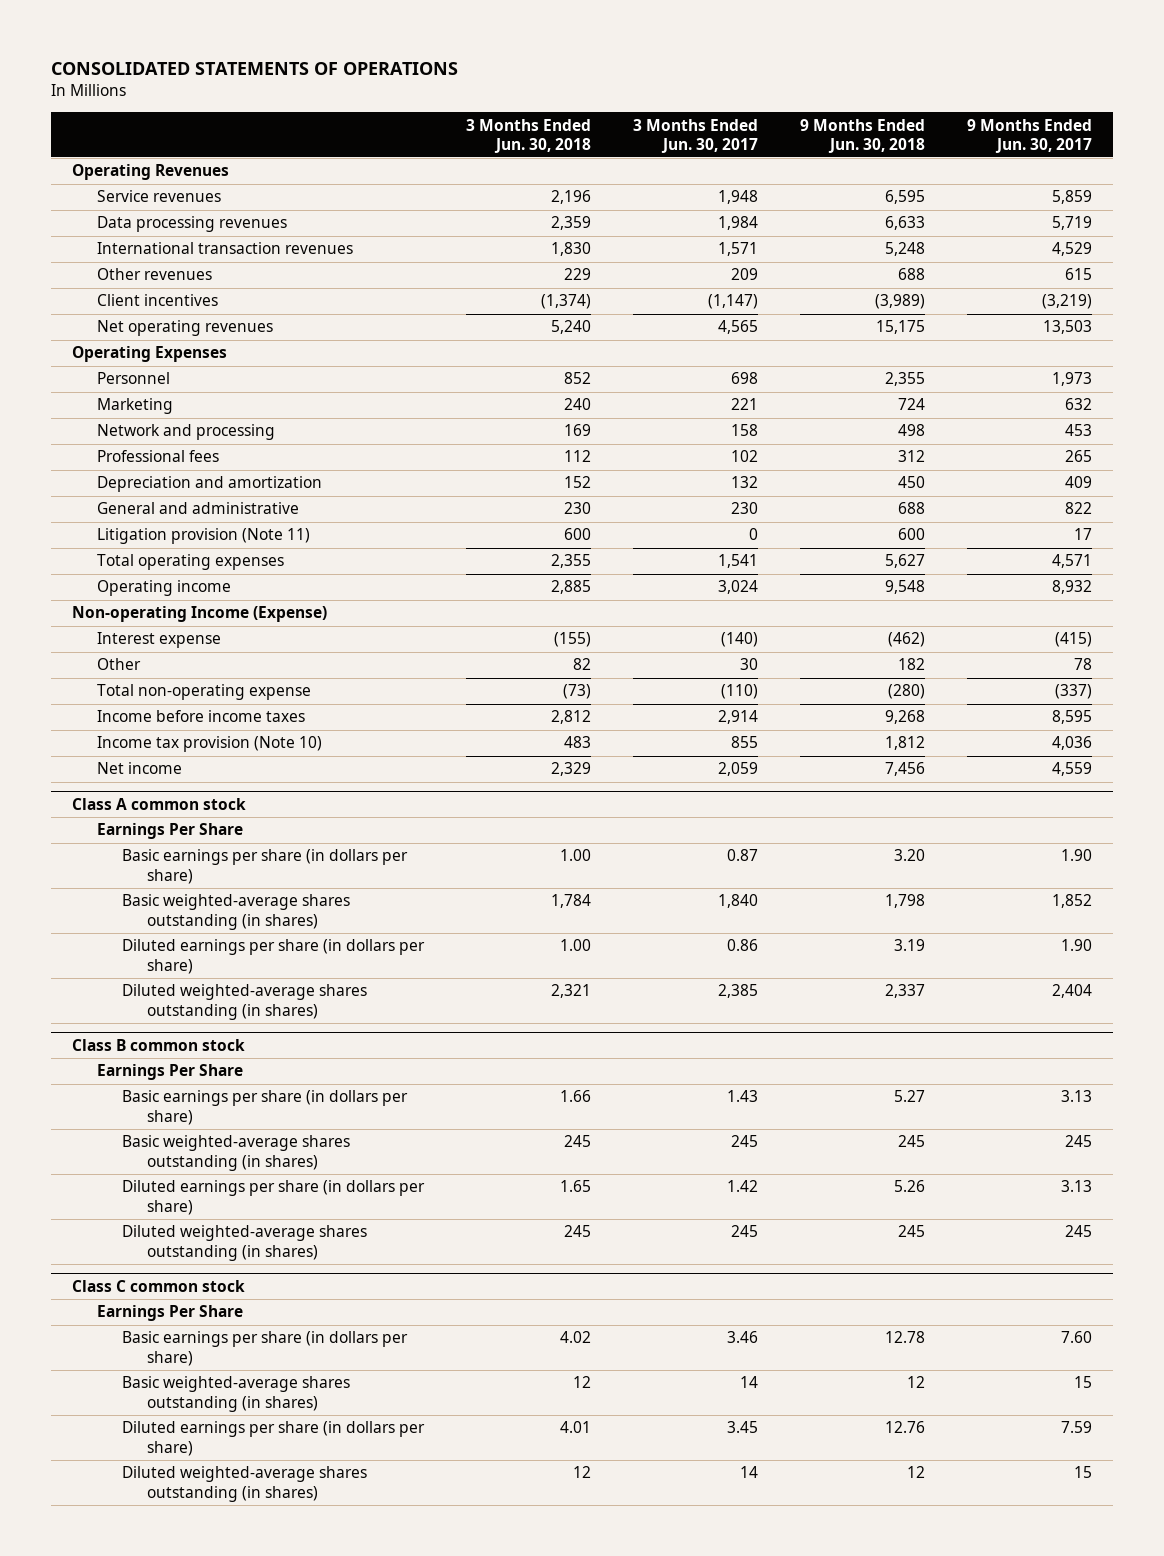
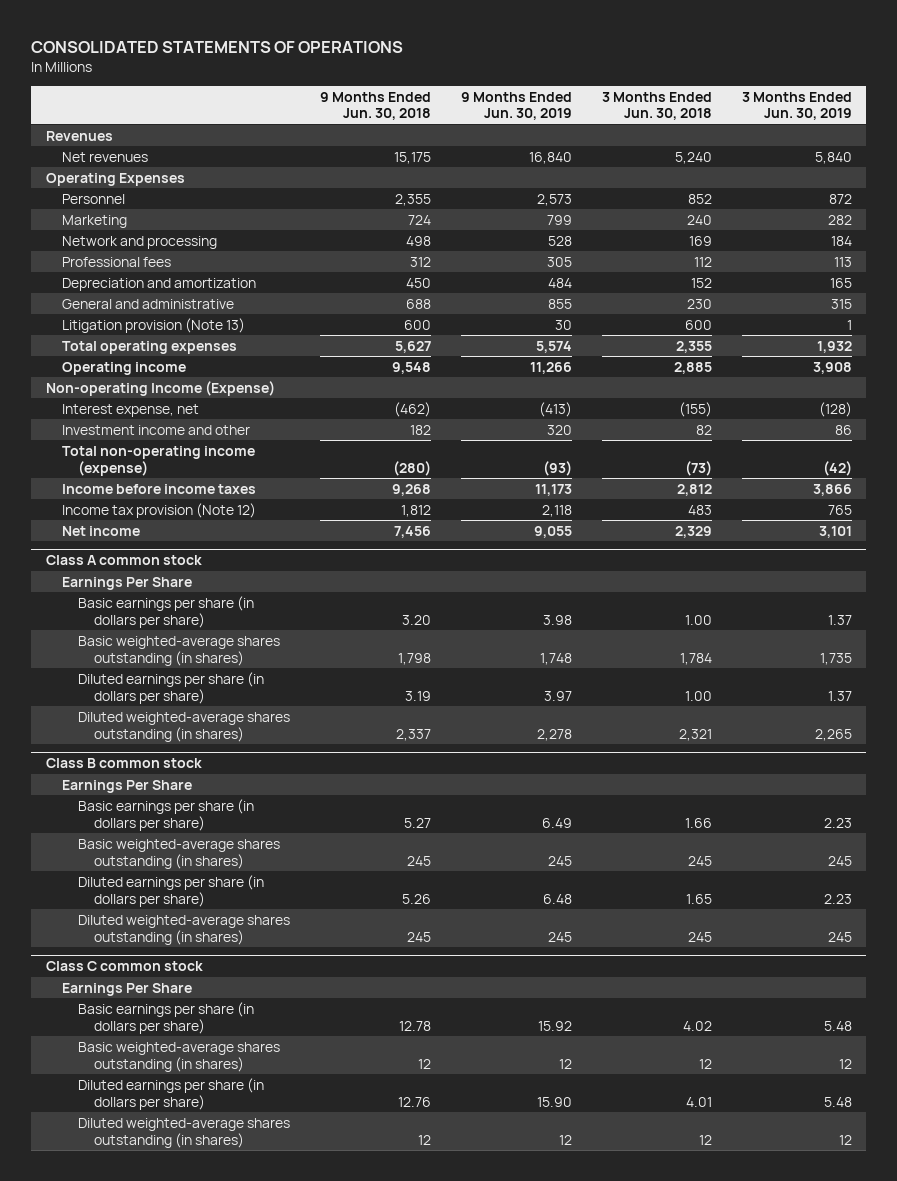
- | 3 Months Ended Jun. 30, 2018 | 3 Months Ended Jun. 30, 2017 | 9 Months Ended Jun. 30, 2018 | 9 Months Ended Jun. 30, 2017
+ | 9 Months Ended Jun. 30, 2018 | 9 Months Ended Jun. 30, 2019 | 3 Months Ended Jun. 30, 2018 | 3 Months Ended Jun. 30, 2019
- Operating Revenues
- Service revenues | 2,196 | 1,948 | 6,595 | 5,859
- Data processing revenues | 2,359 | 1,984 | 6,633 | 5,719
- International transaction revenues | 1,830 | 1,571 | 5,248 | 4,529
- Other revenues | 229 | 209 | 688 | 615
- Client incentives | (1,374) | (1,147) | (3,989) | (3,219)
- Net operating revenues | 5,240 | 4,565 | 15,175 | 13,503
+ Revenues
+ Net revenues | 15,175 | 16,840 | 5,240 | 5,840
- Litigation provision (Note 11) | 600 | 0 | 600 | 17
+ Litigation provision (Note 13) | 600 | 30 | 600 | 1
- Interest expense | (155) | (140) | (462) | (415)
- Other | 82 | 30 | 182 | 78
- Total non-operating expense | (73) | (110) | (280) | (337)
+ Interest expense, net | (462) | (413) | (155) | (128)
+ Investment income and other | 182 | 320 | 82 | 86
+ Total non-operating income (expense) | (280) | (93) | (73) | (42)
- Income tax provision (Note 10) | 483 | 855 | 1,812 | 4,036
+ Income tax provision (Note 12) | 1,812 | 2,118 | 483 | 765

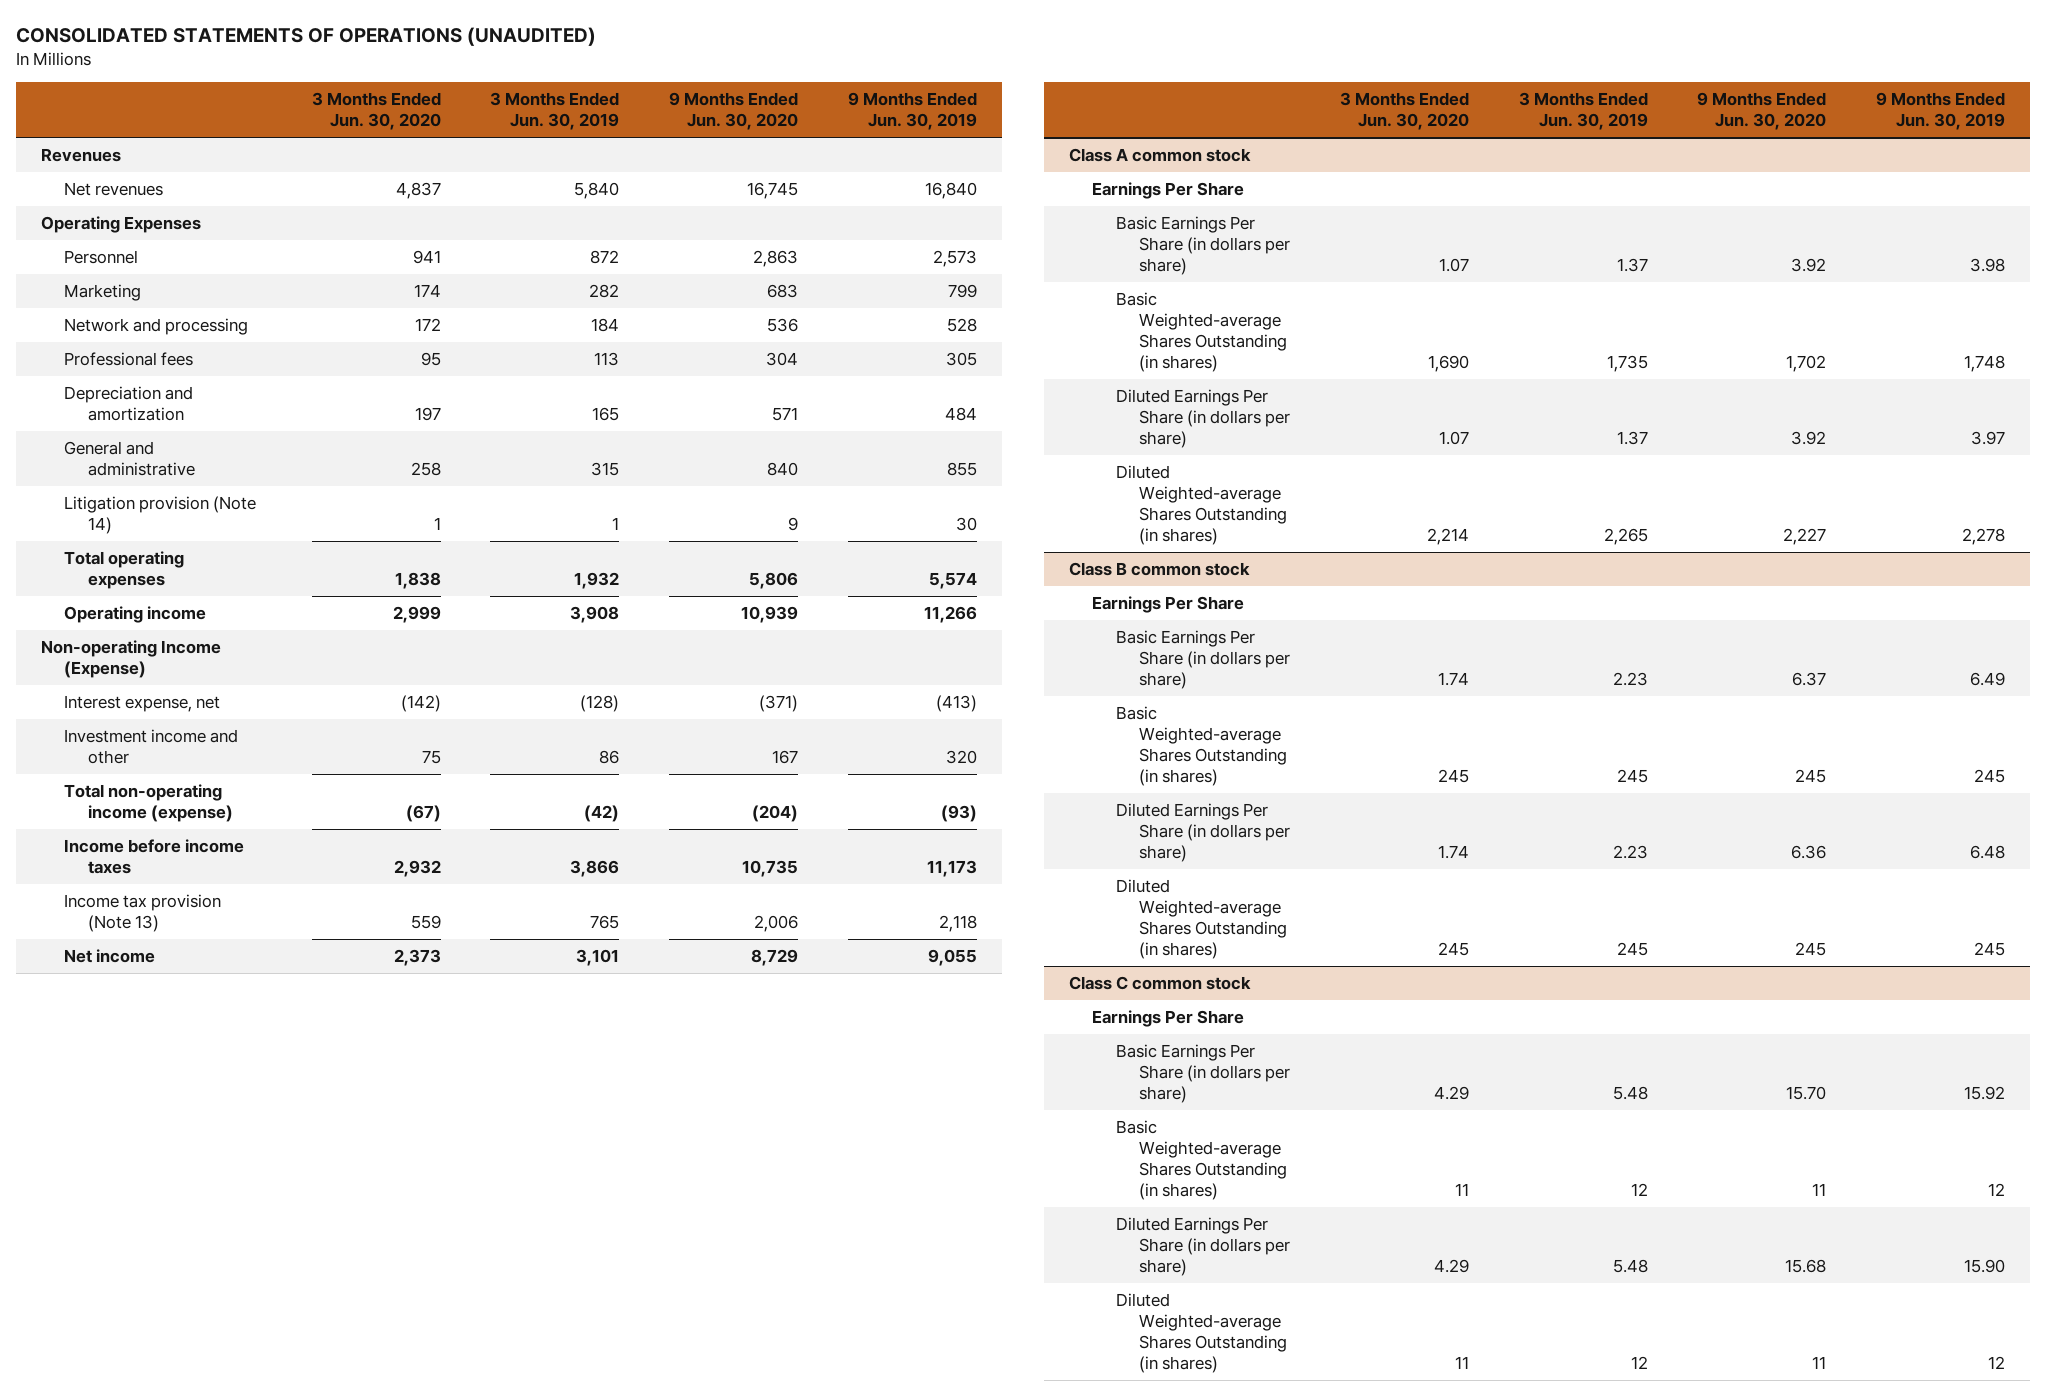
- CONSOLIDATED STATEMENTS OF OPERATIONS
+ CONSOLIDATED STATEMENTS OF OPERATIONS (UNAUDITED)
- | 9 Months Ended Jun. 30, 2018 | 9 Months Ended Jun. 30, 2019 | 3 Months Ended Jun. 30, 2018 | 3 Months Ended Jun. 30, 2019
+ | 3 Months Ended Jun. 30, 2020 | 3 Months Ended Jun. 30, 2019 | 9 Months Ended Jun. 30, 2020 | 9 Months Ended Jun. 30, 2019
- Litigation provision (Note 13) | 600 | 30 | 600 | 1
+ Litigation provision (Note 14) | 1 | 1 | 9 | 30
- Income tax provision (Note 12) | 1,812 | 2,118 | 483 | 765
+ Income tax provision (Note 13) | 559 | 765 | 2,006 | 2,118
@ Class A common stock
- Basic earnings per share (in dollars per share) | 3.20 | 3.98 | 1.00 | 1.37
- Basic weighted-average shares outstanding (in shares) | 1,798 | 1,748 | 1,784 | 1,735
- Diluted earnings per share (in dollars per share) | 3.19 | 3.97 | 1.00 | 1.37
- Diluted weighted-average shares outstanding (in shares) | 2,337 | 2,278 | 2,321 | 2,265
+ Basic Earnings Per Share (in dollars per share) | 1.07 | 1.37 | 3.92 | 3.98
+ Basic Weighted-average Shares Outstanding (in shares) | 1,690 | 1,735 | 1,702 | 1,748
+ Diluted Earnings Per Share (in dollars per share) | 1.07 | 1.37 | 3.92 | 3.97
+ Diluted Weighted-average Shares Outstanding (in shares) | 2,214 | 2,265 | 2,227 | 2,278
@ Class B common stock
- Basic earnings per share (in dollars per share) | 5.27 | 6.49 | 1.66 | 2.23
- Basic weighted-average shares outstanding (in shares) | 245 | 245 | 245 | 245
- Diluted earnings per share (in dollars per share) | 5.26 | 6.48 | 1.65 | 2.23
- Diluted weighted-average shares outstanding (in shares) | 245 | 245 | 245 | 245
+ Basic Earnings Per Share (in dollars per share) | 1.74 | 2.23 | 6.37 | 6.49
+ Basic Weighted-average Shares Outstanding (in shares) | 245 | 245 | 245 | 245
+ Diluted Earnings Per Share (in dollars per share) | 1.74 | 2.23 | 6.36 | 6.48
+ Diluted Weighted-average Shares Outstanding (in shares) | 245 | 245 | 245 | 245
@ Class C common stock
- Basic earnings per share (in dollars per share) | 12.78 | 15.92 | 4.02 | 5.48
- Basic weighted-average shares outstanding (in shares) | 12 | 12 | 12 | 12
- Diluted earnings per share (in dollars per share) | 12.76 | 15.90 | 4.01 | 5.48
- Diluted weighted-average shares outstanding (in shares) | 12 | 12 | 12 | 12
+ Basic Earnings Per Share (in dollars per share) | 4.29 | 5.48 | 15.70 | 15.92
+ Basic Weighted-average Shares Outstanding (in shares) | 11 | 12 | 11 | 12
+ Diluted Earnings Per Share (in dollars per share) | 4.29 | 5.48 | 15.68 | 15.90
+ Diluted Weighted-average Shares Outstanding (in shares) | 11 | 12 | 11 | 12

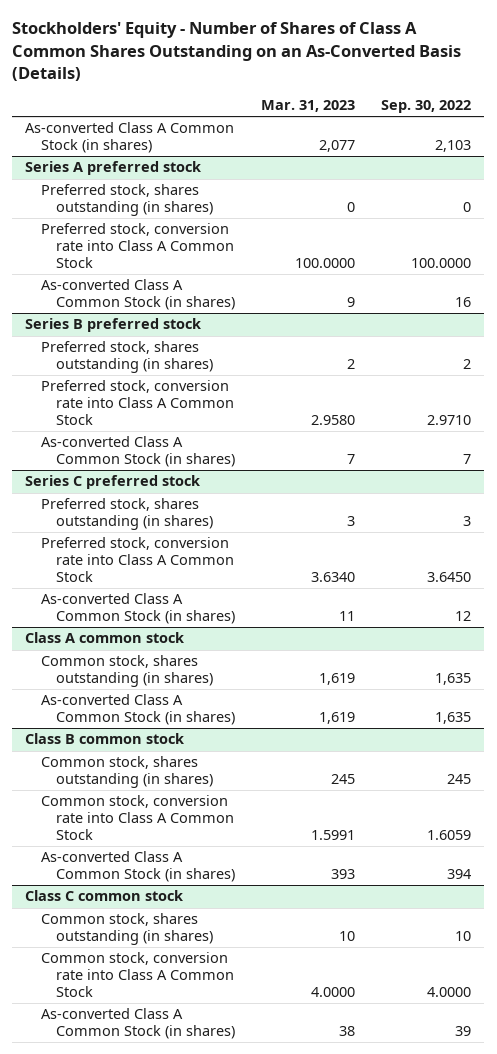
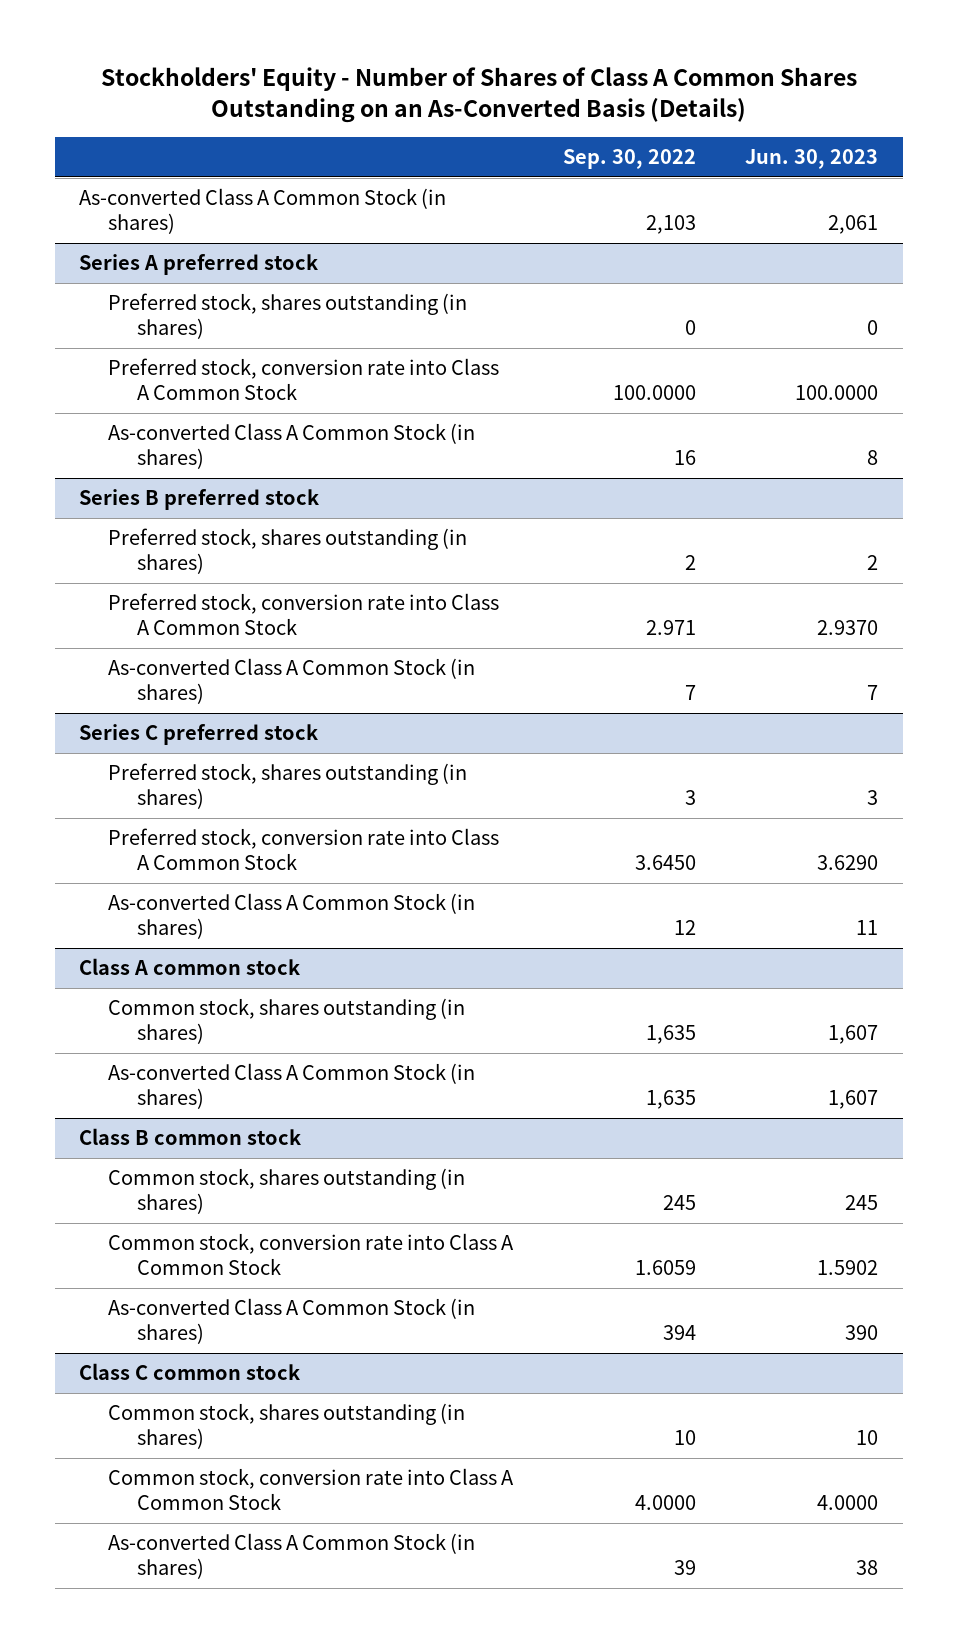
- | Mar. 31, 2023 | Sep. 30, 2022
+ | Sep. 30, 2022 | Jun. 30, 2023
@ Series B preferred stock
- Preferred stock, conversion rate into Class A Common Stock | 2.9580 | 2.9710
+ Preferred stock, conversion rate into Class A Common Stock | 2.971 | 2.9370

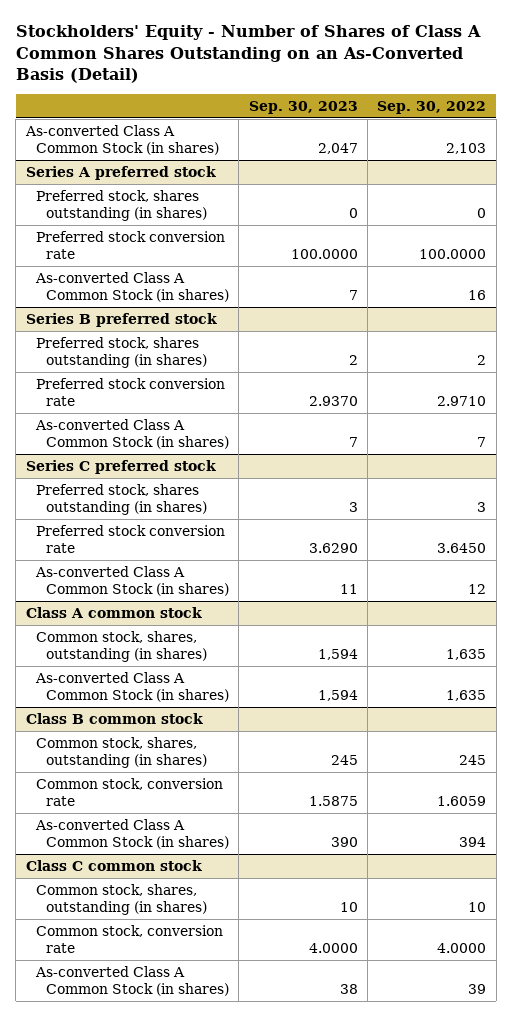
- Stockholders' Equity - Number of Shares of Class A Common Shares Outstanding on an As-Converted Basis (Details)
+ Stockholders' Equity - Number of Shares of Class A Common Shares Outstanding on an As-Converted Basis (Detail)
- | Sep. 30, 2022 | Jun. 30, 2023
+ | Sep. 30, 2023 | Sep. 30, 2022
@ Series A preferred stock
- Preferred stock, conversion rate into Class A Common Stock | 100.0000 | 100.0000
+ Preferred stock conversion rate | 100.0000 | 100.0000
@ Series B preferred stock
- Preferred stock, conversion rate into Class A Common Stock | 2.971 | 2.9370
+ Preferred stock conversion rate | 2.9370 | 2.9710
@ Series C preferred stock
- Preferred stock, conversion rate into Class A Common Stock | 3.6450 | 3.6290
+ Preferred stock conversion rate | 3.6290 | 3.6450
@ Class A common stock
- Common stock, shares outstanding (in shares) | 1,635 | 1,607
+ Common stock, shares, outstanding (in shares) | 1,594 | 1,635
@ Class B common stock
- Common stock, shares outstanding (in shares) | 245 | 245
- Common stock, conversion rate into Class A Common Stock | 1.6059 | 1.5902
+ Common stock, shares, outstanding (in shares) | 245 | 245
+ Common stock, conversion rate | 1.5875 | 1.6059
@ Class C common stock
- Common stock, shares outstanding (in shares) | 10 | 10
- Common stock, conversion rate into Class A Common Stock | 4.0000 | 4.0000
+ Common stock, shares, outstanding (in shares) | 10 | 10
+ Common stock, conversion rate | 4.0000 | 4.0000

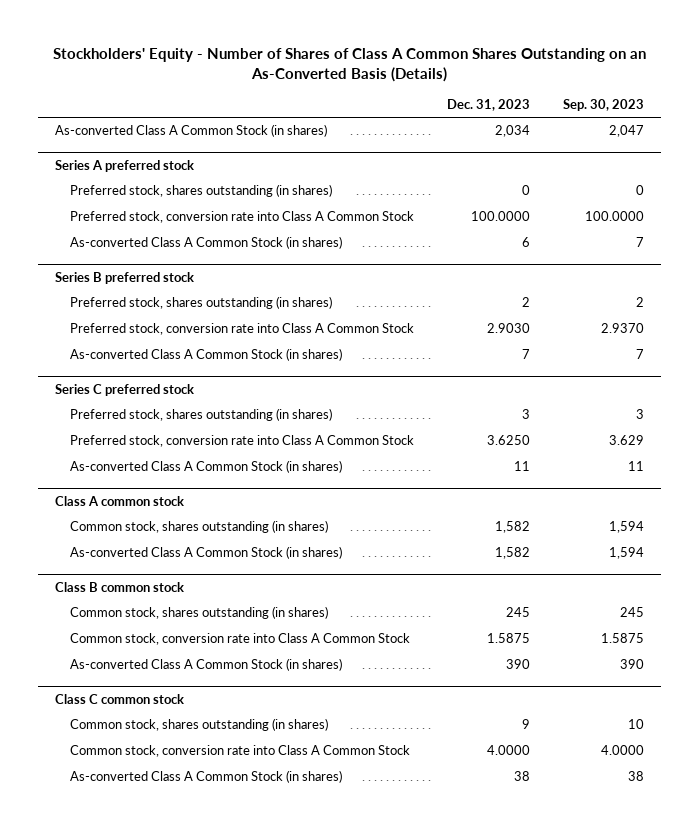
- Stockholders' Equity - Number of Shares of Class A Common Shares Outstanding on an As-Converted Basis (Detail)
+ Stockholders' Equity - Number of Shares of Class A Common Shares Outstanding on an As-Converted Basis (Details)
- | Sep. 30, 2023 | Sep. 30, 2022
+ | Dec. 31, 2023 | Sep. 30, 2023
@ Series A preferred stock
- Preferred stock conversion rate | 100.0000 | 100.0000
+ Preferred stock, conversion rate into Class A Common Stock | 100.0000 | 100.0000
@ Series B preferred stock
- Preferred stock conversion rate | 2.9370 | 2.9710
+ Preferred stock, conversion rate into Class A Common Stock | 2.9030 | 2.9370
@ Series C preferred stock
- Preferred stock conversion rate | 3.6290 | 3.6450
+ Preferred stock, conversion rate into Class A Common Stock | 3.6250 | 3.629
@ Class A common stock
- Common stock, shares, outstanding (in shares) | 1,594 | 1,635
+ Common stock, shares outstanding (in shares) | 1,582 | 1,594
@ Class B common stock
- Common stock, shares, outstanding (in shares) | 245 | 245
- Common stock, conversion rate | 1.5875 | 1.6059
+ Common stock, shares outstanding (in shares) | 245 | 245
+ Common stock, conversion rate into Class A Common Stock | 1.5875 | 1.5875
@ Class C common stock
- Common stock, shares, outstanding (in shares) | 10 | 10
- Common stock, conversion rate | 4.0000 | 4.0000
+ Common stock, shares outstanding (in shares) | 9 | 10
+ Common stock, conversion rate into Class A Common Stock | 4.0000 | 4.0000

